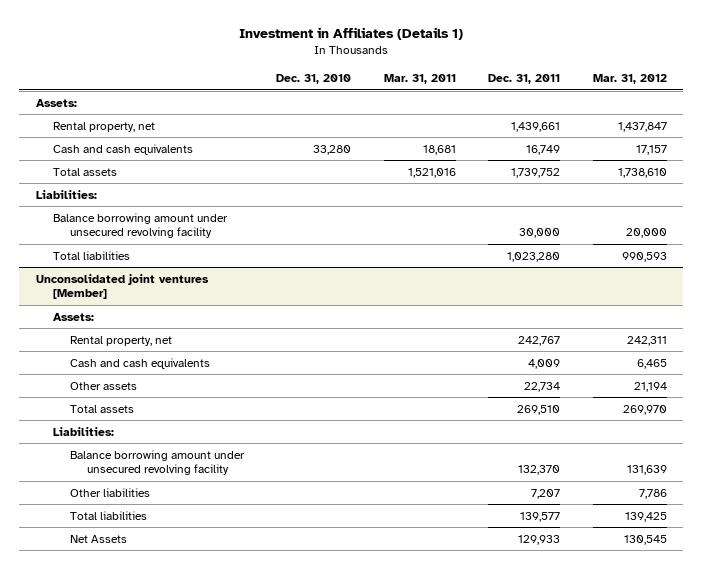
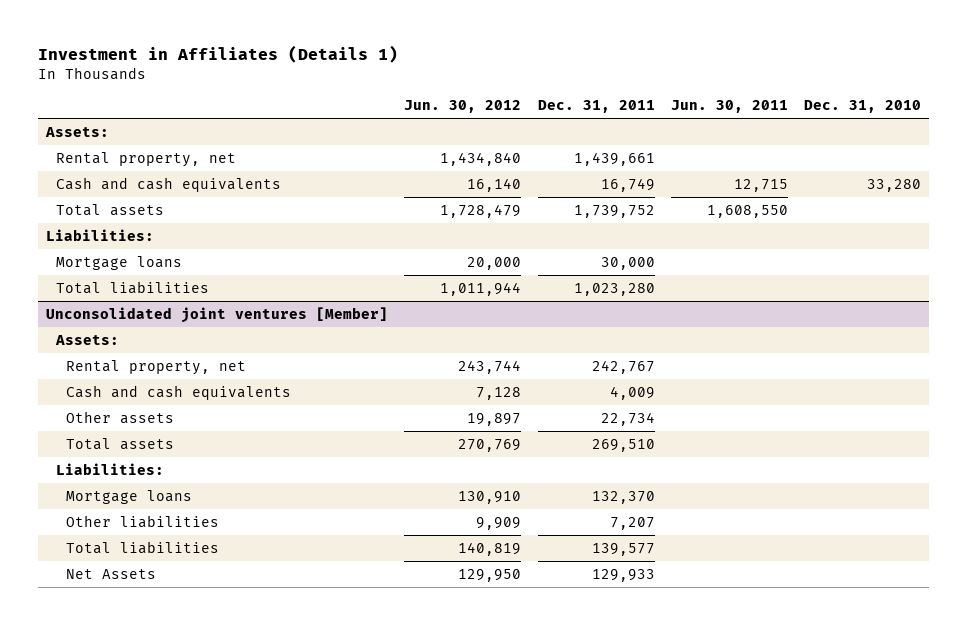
- | Dec. 31, 2010 | Mar. 31, 2011 | Dec. 31, 2011 | Mar. 31, 2012
+ | Jun. 30, 2012 | Dec. 31, 2011 | Jun. 30, 2011 | Dec. 31, 2010
- Balance borrowing amount under unsecured revolving facility | | | 30,000 | 20,000
+ Mortgage loans | 20,000 | 30,000 | |
@ Unconsolidated joint ventures [Member]
- Balance borrowing amount under unsecured revolving facility | | | 132,370 | 131,639
+ Mortgage loans | 130,910 | 132,370 | |

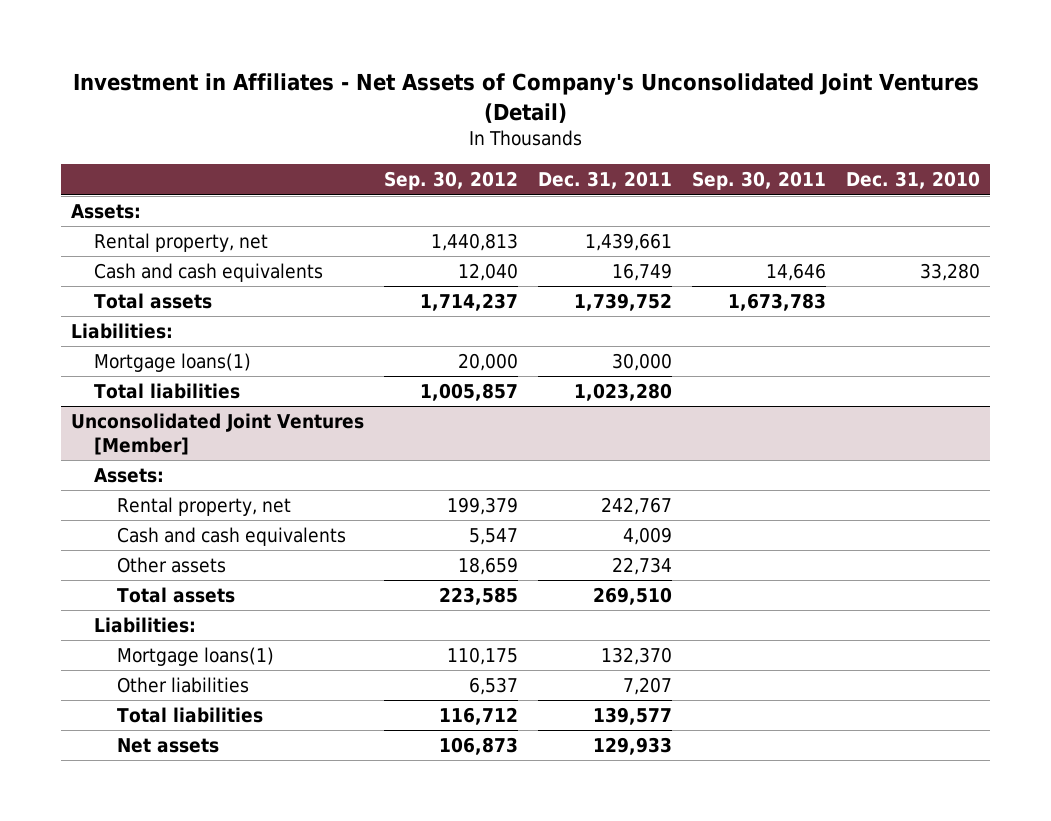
- Investment in Affiliates (Details 1)
+ Investment in Affiliates - Net Assets of Company's Unconsolidated Joint Ventures (Detail)
- | Jun. 30, 2012 | Dec. 31, 2011 | Jun. 30, 2011 | Dec. 31, 2010
+ | Sep. 30, 2012 | Dec. 31, 2011 | Sep. 30, 2011 | Dec. 31, 2010
- Mortgage loans | 20,000 | 30,000 | |
+ Mortgage loans(1) | 20,000 | 30,000 | |
- Unconsolidated joint ventures [Member]
+ Unconsolidated Joint Ventures [Member]
- Mortgage loans | 130,910 | 132,370 | |
+ Mortgage loans(1) | 110,175 | 132,370 | |
- Net Assets | 129,950 | 129,933 | |
+ Net assets | 106,873 | 129,933 | |

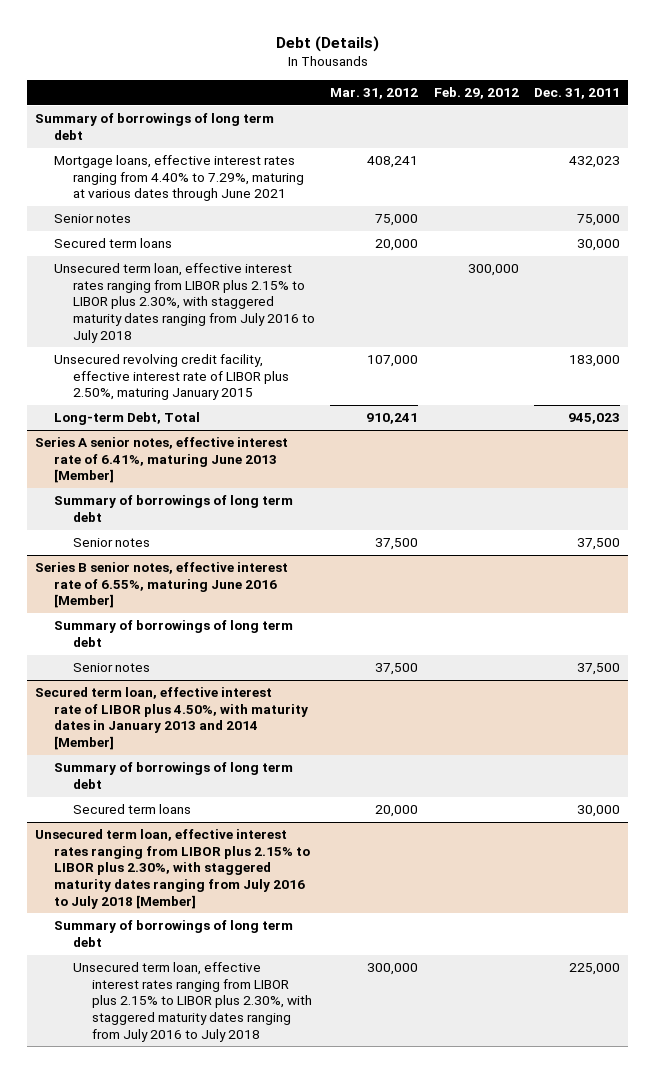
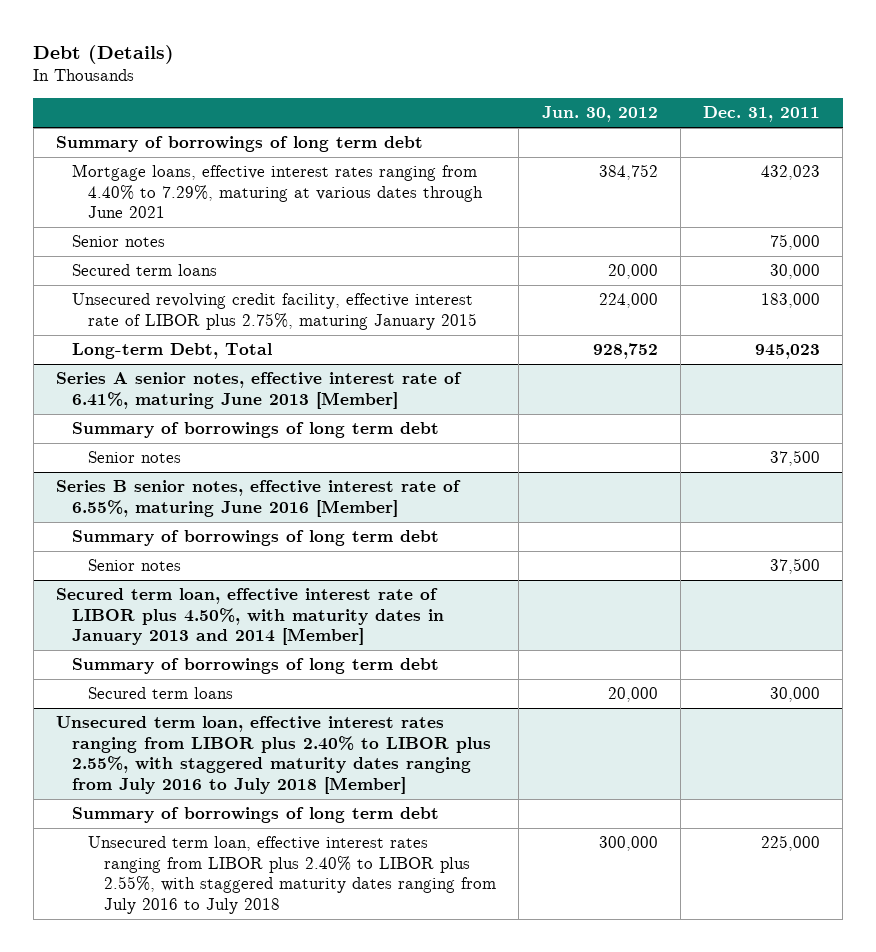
- | Mar. 31, 2012 | Feb. 29, 2012 | Dec. 31, 2011
+ | Jun. 30, 2012 | Dec. 31, 2011
- Unsecured term loan, effective interest rates ranging from LIBOR plus 2.15% to LIBOR plus 2.30%, with staggered maturity dates ranging from July 2016 to July 2018 | | 300,000 |
- Unsecured revolving credit facility, effective interest rate of LIBOR plus 2.50%, maturing January 2015 | 107,000 | | 183,000
+ Unsecured revolving credit facility, effective interest rate of LIBOR plus 2.75%, maturing January 2015 | 224,000 | 183,000
- Unsecured term loan, effective interest rates ranging from LIBOR plus 2.15% to LIBOR plus 2.30%, with staggered maturity dates ranging from July 2016 to July 2018 [Member]
+ Unsecured term loan, effective interest rates ranging from LIBOR plus 2.40% to LIBOR plus 2.55%, with staggered maturity dates ranging from July 2016 to July 2018 [Member]
- Unsecured term loan, effective interest rates ranging from LIBOR plus 2.15% to LIBOR plus 2.30%, with staggered maturity dates ranging from July 2016 to July 2018 | 300,000 | | 225,000
+ Unsecured term loan, effective interest rates ranging from LIBOR plus 2.40% to LIBOR plus 2.55%, with staggered maturity dates ranging from July 2016 to July 2018 | 300,000 | 225,000

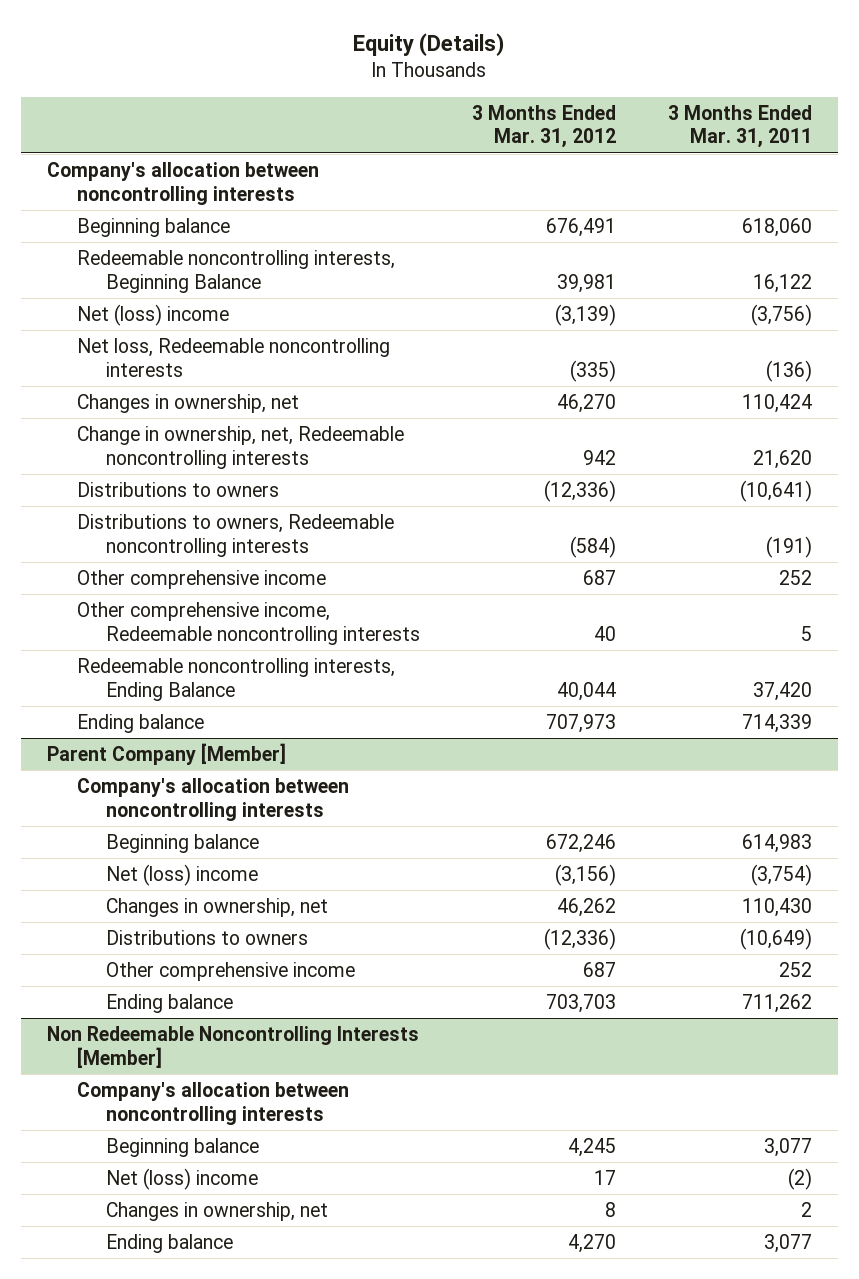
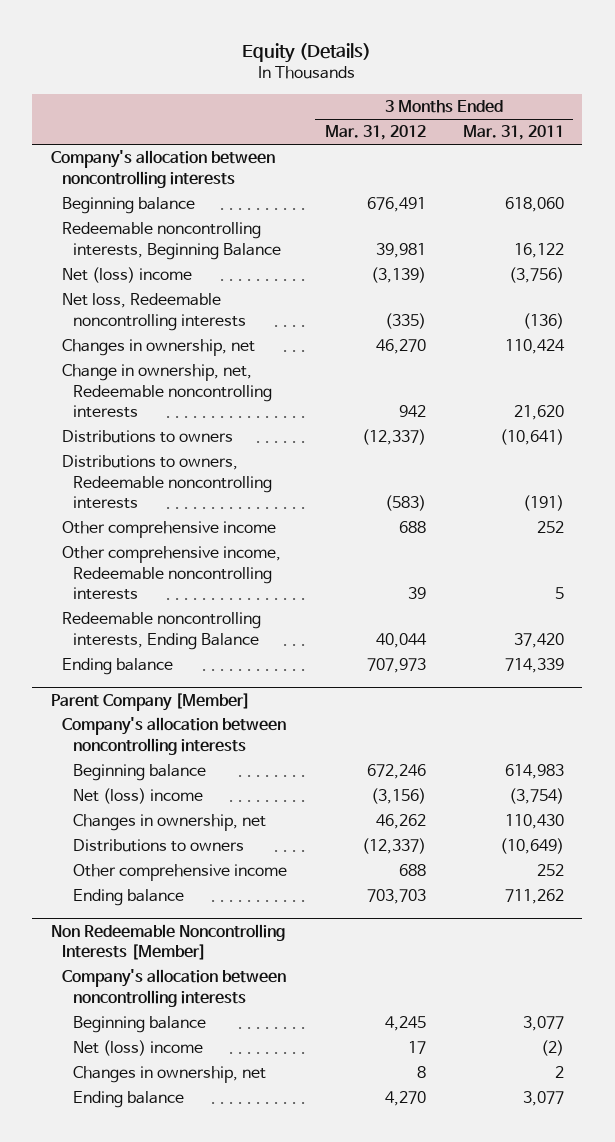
- Distributions to owners | (12,336) | (10,641)
- Distributions to owners, Redeemable noncontrolling interests | (584) | (191)
- Other comprehensive income | 687 | 252
- Other comprehensive income, Redeemable noncontrolling interests | 40 | 5
+ Distributions to owners | (12,337) | (10,641)
+ Distributions to owners, Redeemable noncontrolling interests | (583) | (191)
+ Other comprehensive income | 688 | 252
+ Other comprehensive income, Redeemable noncontrolling interests | 39 | 5
@ Parent Company [Member]
- Distributions to owners | (12,336) | (10,649)
- Other comprehensive income | 687 | 252
+ Distributions to owners | (12,337) | (10,649)
+ Other comprehensive income | 688 | 252

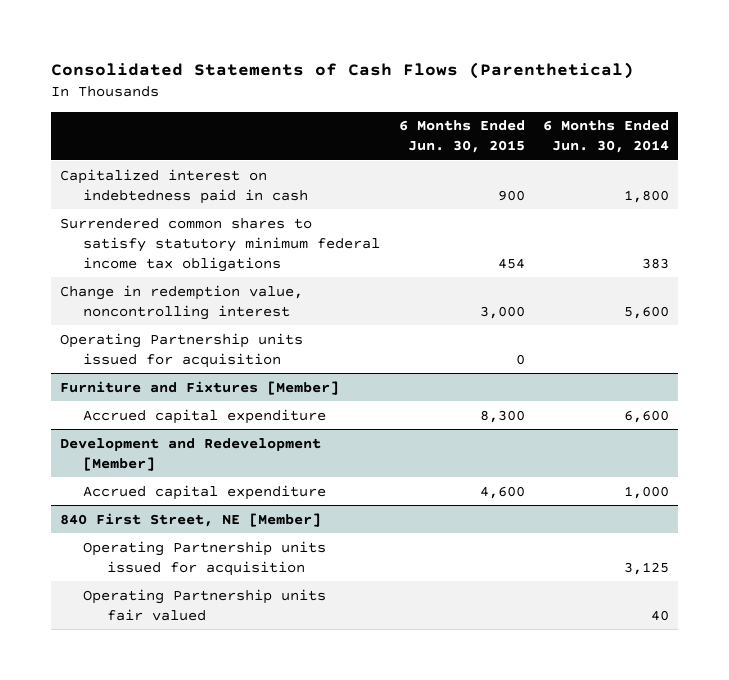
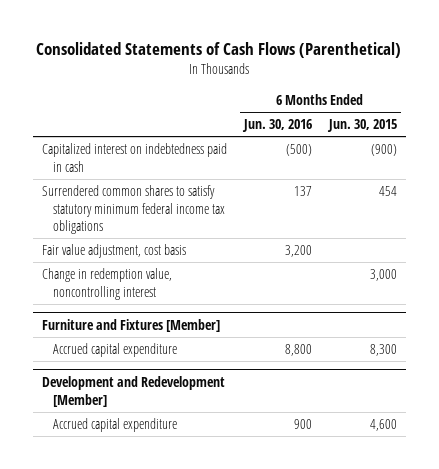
- | 6 Months Ended Jun. 30, 2015 | 6 Months Ended Jun. 30, 2014
+ | 6 Months Ended Jun. 30, 2016 | 6 Months Ended Jun. 30, 2015
- Capitalized interest on indebtedness paid in cash | 900 | 1,800
+ Capitalized interest on indebtedness paid in cash | (500) | (900)
+ Fair value adjustment, cost basis | 3,200 |
- Operating Partnership units issued for acquisition | 0 |
- 840 First Street, NE [Member]
- Operating Partnership units issued for acquisition | | 3,125
- Operating Partnership units fair valued | | 40

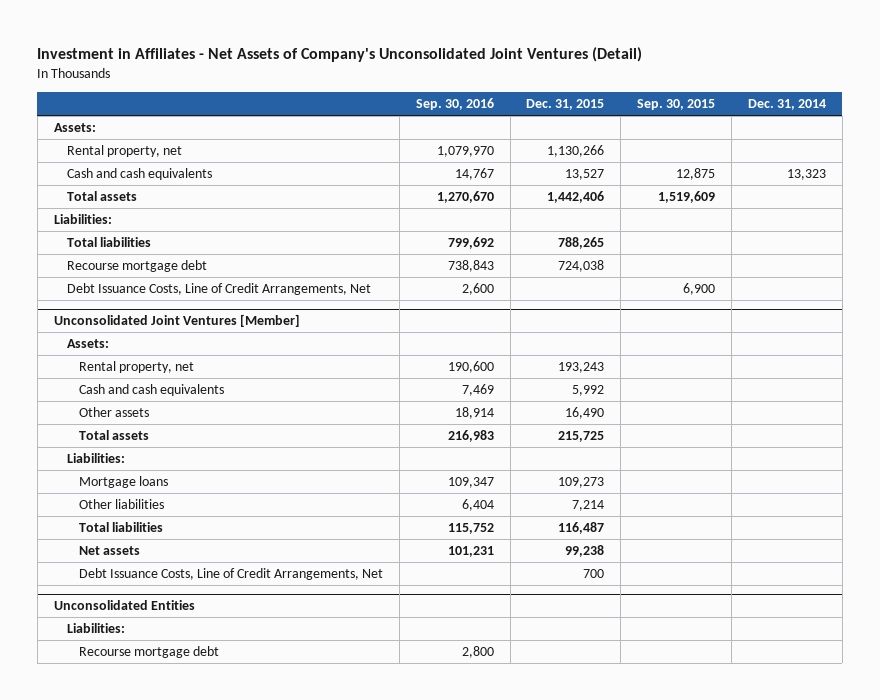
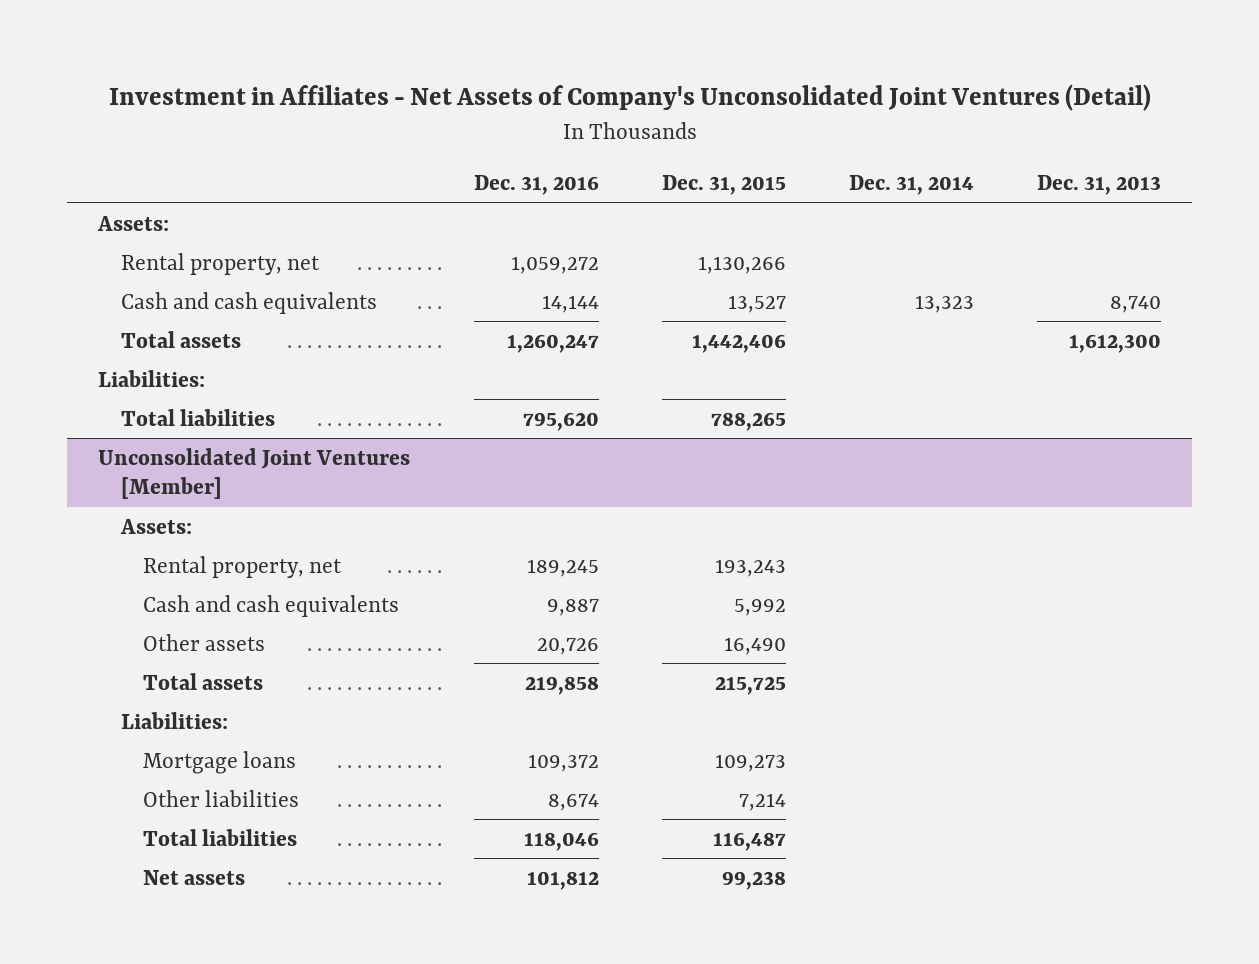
- | Sep. 30, 2016 | Dec. 31, 2015 | Sep. 30, 2015 | Dec. 31, 2014
+ | Dec. 31, 2016 | Dec. 31, 2015 | Dec. 31, 2014 | Dec. 31, 2013
- Recourse mortgage debt | 738,843 | 724,038 | |
- Debt Issuance Costs, Line of Credit Arrangements, Net | 2,600 | | 6,900 |
@ Unconsolidated Joint Ventures [Member]
- Debt Issuance Costs, Line of Credit Arrangements, Net | | 700 | |
- Unconsolidated Entities
- Liabilities:
- Recourse mortgage debt | 2,800 | | |

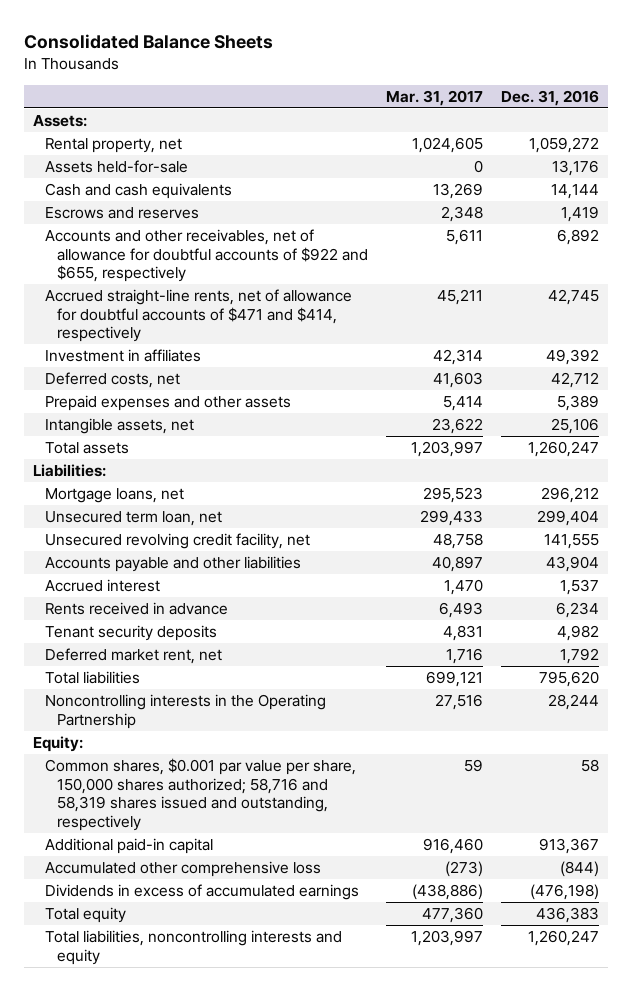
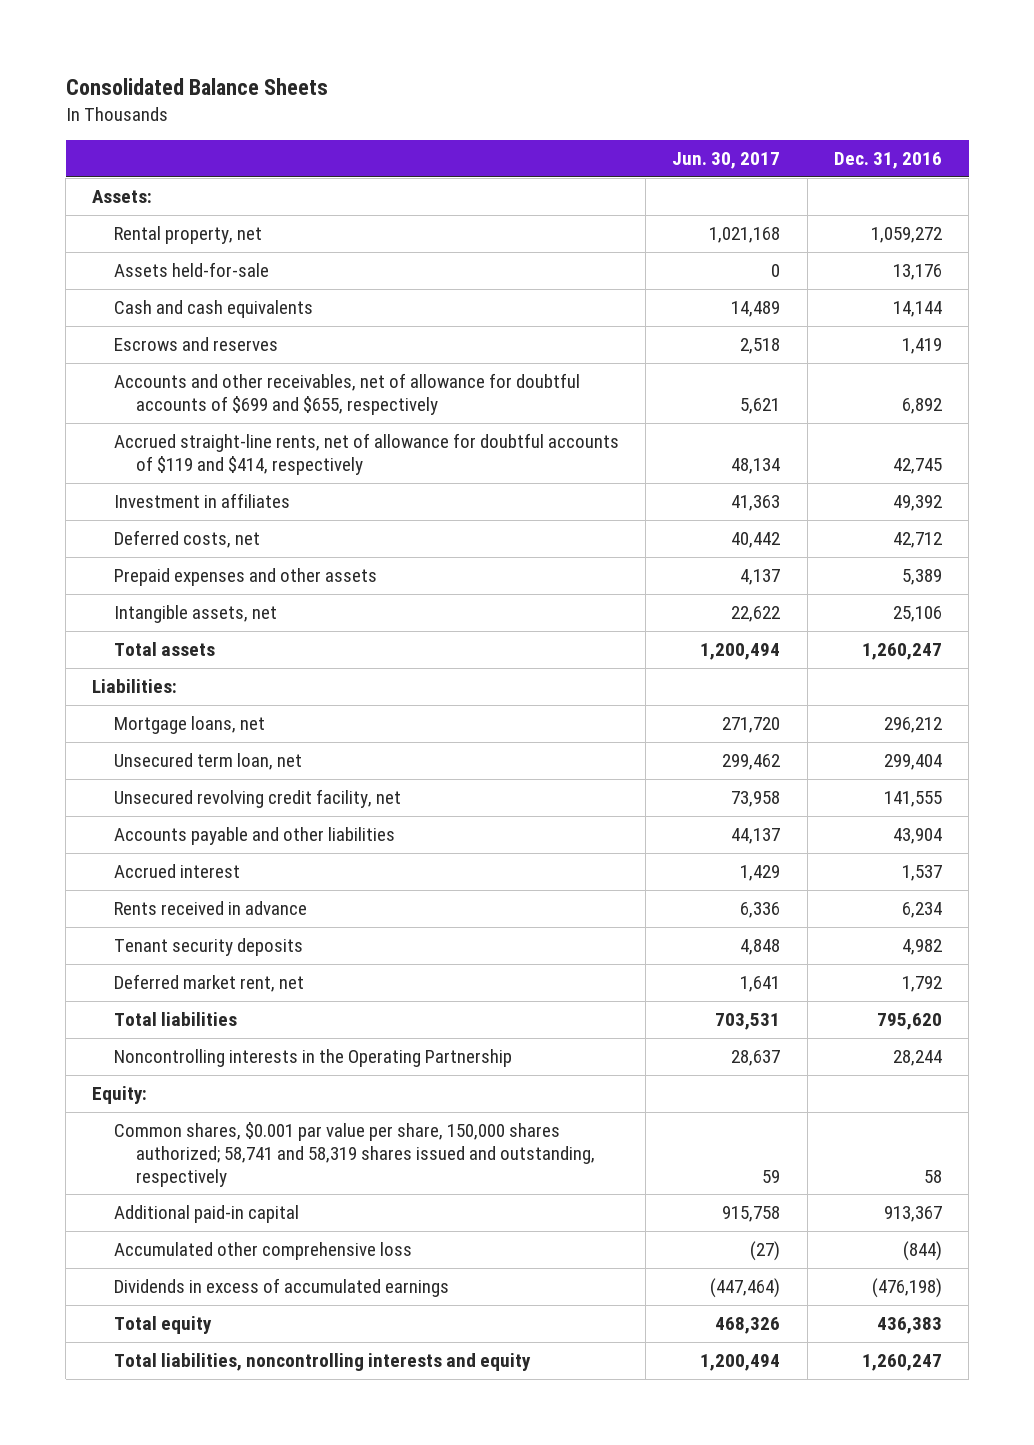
- | Mar. 31, 2017 | Dec. 31, 2016
+ | Jun. 30, 2017 | Dec. 31, 2016
- Accounts and other receivables, net of allowance for doubtful accounts of $922 and $655, respectively | 5,611 | 6,892
- Accrued straight-line rents, net of allowance for doubtful accounts of $471 and $414, respectively | 45,211 | 42,745
+ Accounts and other receivables, net of allowance for doubtful accounts of $699 and $655, respectively | 5,621 | 6,892
+ Accrued straight-line rents, net of allowance for doubtful accounts of $119 and $414, respectively | 48,134 | 42,745
- Common shares, $0.001 par value per share, 150,000 shares authorized; 58,716 and 58,319 shares issued and outstanding, respectively | 59 | 58
+ Common shares, $0.001 par value per share, 150,000 shares authorized; 58,741 and 58,319 shares issued and outstanding, respectively | 59 | 58

